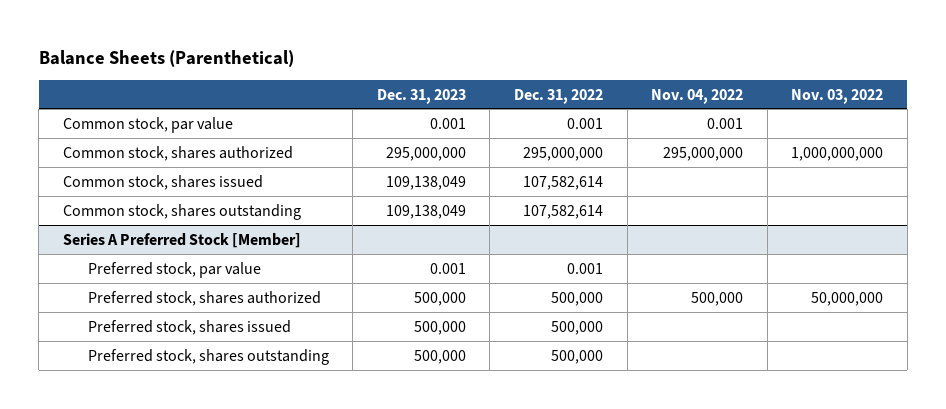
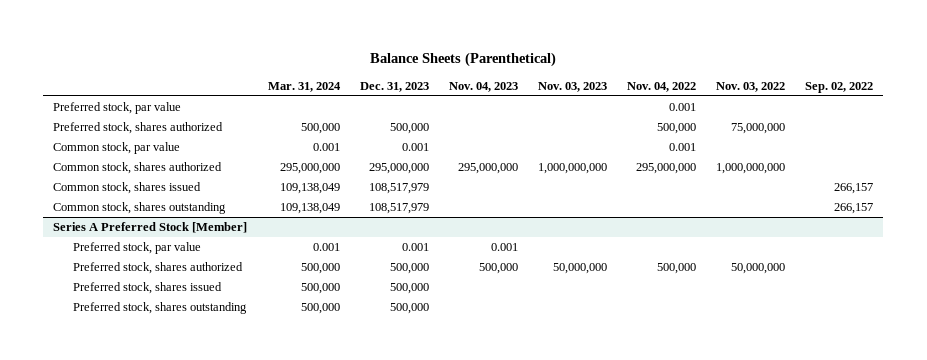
- | Dec. 31, 2023 | Dec. 31, 2022 | Nov. 04, 2022 | Nov. 03, 2022
+ | Mar. 31, 2024 | Dec. 31, 2023 | Nov. 04, 2023 | Nov. 03, 2023 | Nov. 04, 2022 | Nov. 03, 2022 | Sep. 02, 2022
+ Preferred stock, par value | | | | | 0.001 | |
+ Preferred stock, shares authorized | 500,000 | 500,000 | | | 500,000 | 75,000,000 |
- Common stock, shares issued | 109,138,049 | 107,582,614 | |
- Common stock, shares outstanding | 109,138,049 | 107,582,614 | |
+ Common stock, shares issued | 109,138,049 | 108,517,979 | | | | | 266,157
+ Common stock, shares outstanding | 109,138,049 | 108,517,979 | | | | | 266,157

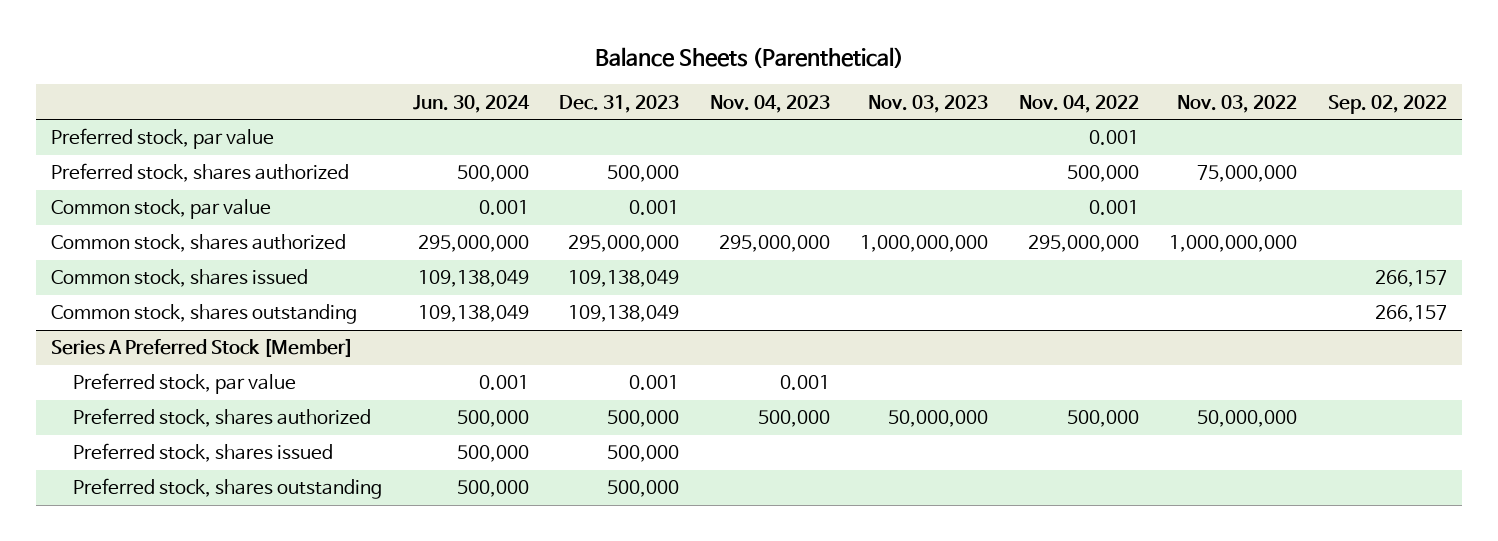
- | Mar. 31, 2024 | Dec. 31, 2023 | Nov. 04, 2023 | Nov. 03, 2023 | Nov. 04, 2022 | Nov. 03, 2022 | Sep. 02, 2022
+ | Jun. 30, 2024 | Dec. 31, 2023 | Nov. 04, 2023 | Nov. 03, 2023 | Nov. 04, 2022 | Nov. 03, 2022 | Sep. 02, 2022
- Common stock, shares issued | 109,138,049 | 108,517,979 | | | | | 266,157
- Common stock, shares outstanding | 109,138,049 | 108,517,979 | | | | | 266,157
+ Common stock, shares issued | 109,138,049 | 109,138,049 | | | | | 266,157
+ Common stock, shares outstanding | 109,138,049 | 109,138,049 | | | | | 266,157

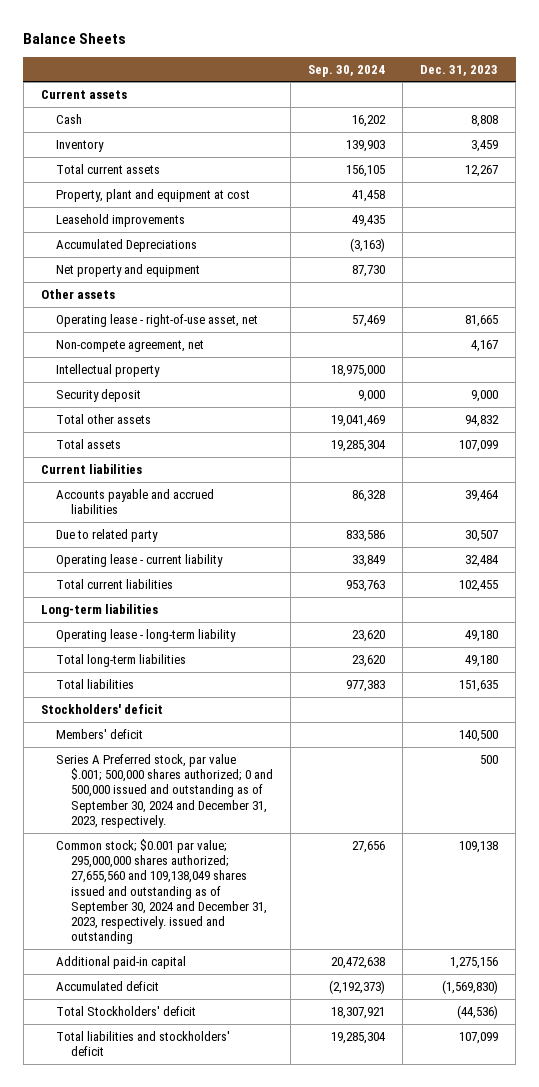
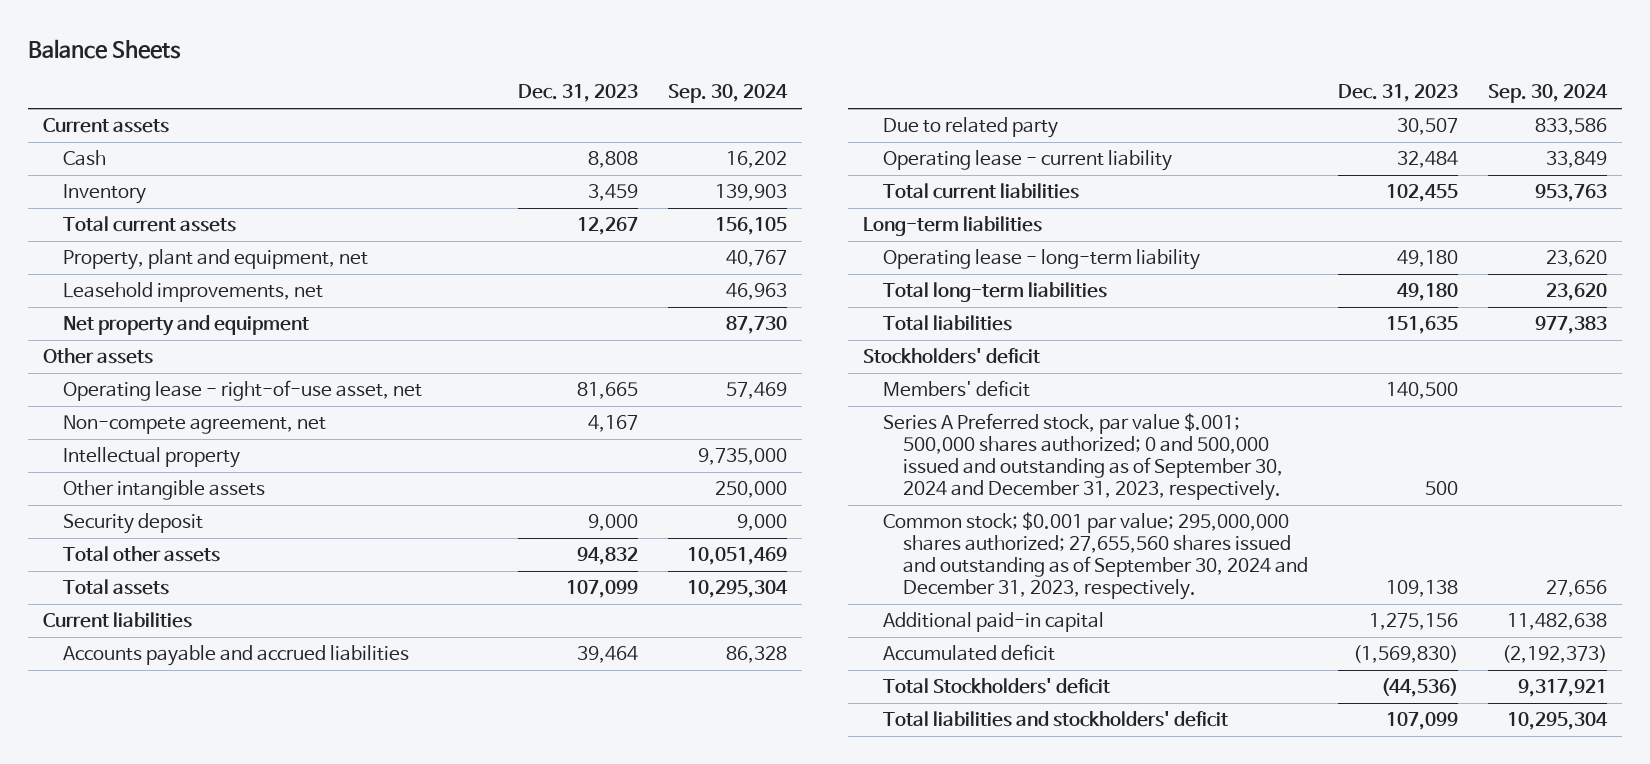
- | Sep. 30, 2024 | Dec. 31, 2023
+ | Dec. 31, 2023 | Sep. 30, 2024
- Property, plant and equipment at cost | 41,458 |
- Leasehold improvements | 49,435 |
- Accumulated Depreciations | (3,163) |
+ Property, plant and equipment, net | | 40,767
+ Leasehold improvements, net | | 46,963
- Intellectual property | 18,975,000 |
+ Intellectual property | | 9,735,000
+ Other intangible assets | | 250,000
- Total other assets | 19,041,469 | 94,832
- Total assets | 19,285,304 | 107,099
+ Total other assets | 94,832 | 10,051,469
+ Total assets | 107,099 | 10,295,304
- Common stock; $0.001 par value; 295,000,000 shares authorized; 27,655,560 and 109,138,049 shares issued and outstanding as of September 30, 2024 and December 31, 2023, respectively. issued and outstanding | 27,656 | 109,138
- Additional paid-in capital | 20,472,638 | 1,275,156
+ Common stock; $0.001 par value; 295,000,000 shares authorized; 27,655,560 shares issued and outstanding as of September 30, 2024 and December 31, 2023, respectively. | 109,138 | 27,656
+ Additional paid-in capital | 1,275,156 | 11,482,638
- Total Stockholders' deficit | 18,307,921 | (44,536)
- Total liabilities and stockholders' deficit | 19,285,304 | 107,099
+ Total Stockholders' deficit | (44,536) | 9,317,921
+ Total liabilities and stockholders' deficit | 107,099 | 10,295,304

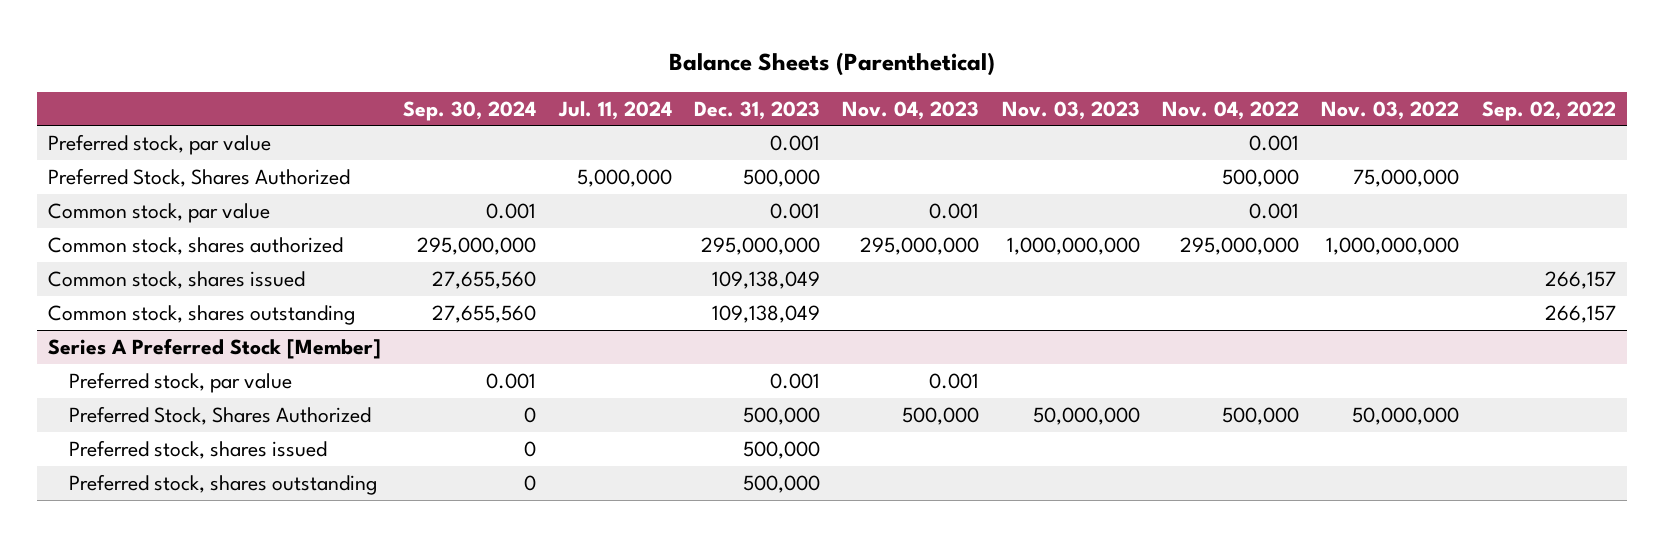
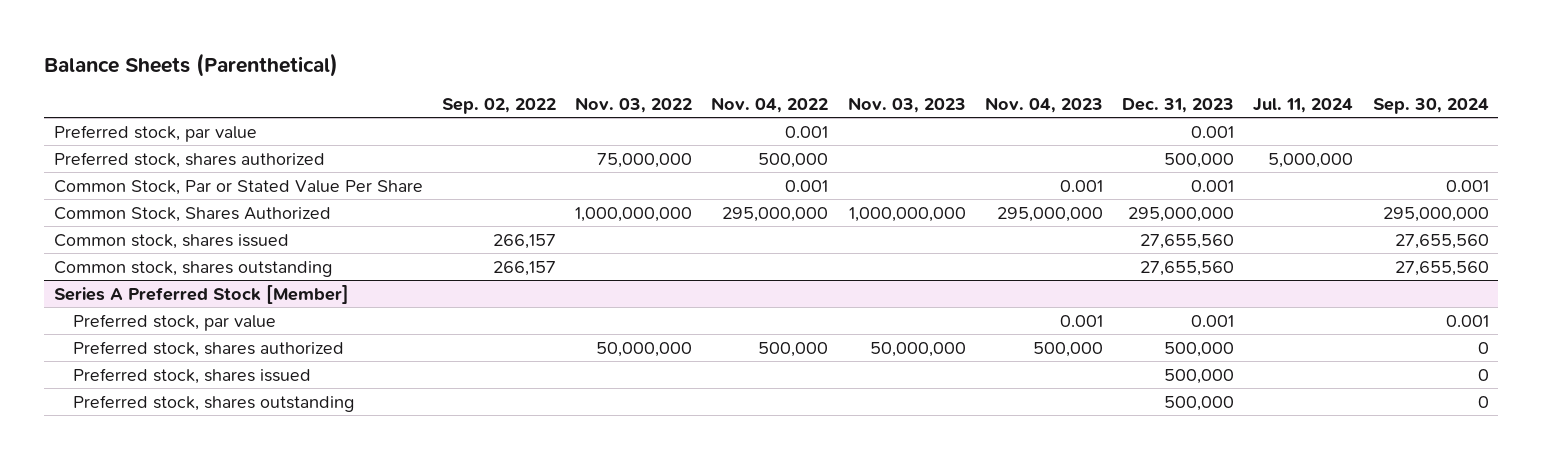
- | Sep. 30, 2024 | Jul. 11, 2024 | Dec. 31, 2023 | Nov. 04, 2023 | Nov. 03, 2023 | Nov. 04, 2022 | Nov. 03, 2022 | Sep. 02, 2022
+ | Sep. 02, 2022 | Nov. 03, 2022 | Nov. 04, 2022 | Nov. 03, 2023 | Nov. 04, 2023 | Dec. 31, 2023 | Jul. 11, 2024 | Sep. 30, 2024
- Preferred Stock, Shares Authorized | | 5,000,000 | 500,000 | | | 500,000 | 75,000,000 |
- Common stock, par value | 0.001 | | 0.001 | 0.001 | | 0.001 | |
- Common stock, shares authorized | 295,000,000 | | 295,000,000 | 295,000,000 | 1,000,000,000 | 295,000,000 | 1,000,000,000 |
- Common stock, shares issued | 27,655,560 | | 109,138,049 | | | | | 266,157
- Common stock, shares outstanding | 27,655,560 | | 109,138,049 | | | | | 266,157
+ Preferred stock, shares authorized | | 75,000,000 | 500,000 | | | 500,000 | 5,000,000 |
+ Common Stock, Par or Stated Value Per Share | | | 0.001 | | 0.001 | 0.001 | | 0.001
+ Common Stock, Shares Authorized | | 1,000,000,000 | 295,000,000 | 1,000,000,000 | 295,000,000 | 295,000,000 | | 295,000,000
+ Common stock, shares issued | 266,157 | | | | | 27,655,560 | | 27,655,560
+ Common stock, shares outstanding | 266,157 | | | | | 27,655,560 | | 27,655,560
@ Series A Preferred Stock [Member]
- Preferred Stock, Shares Authorized | 0 | | 500,000 | 500,000 | 50,000,000 | 500,000 | 50,000,000 |
+ Preferred stock, shares authorized | | 50,000,000 | 500,000 | 50,000,000 | 500,000 | 500,000 | | 0

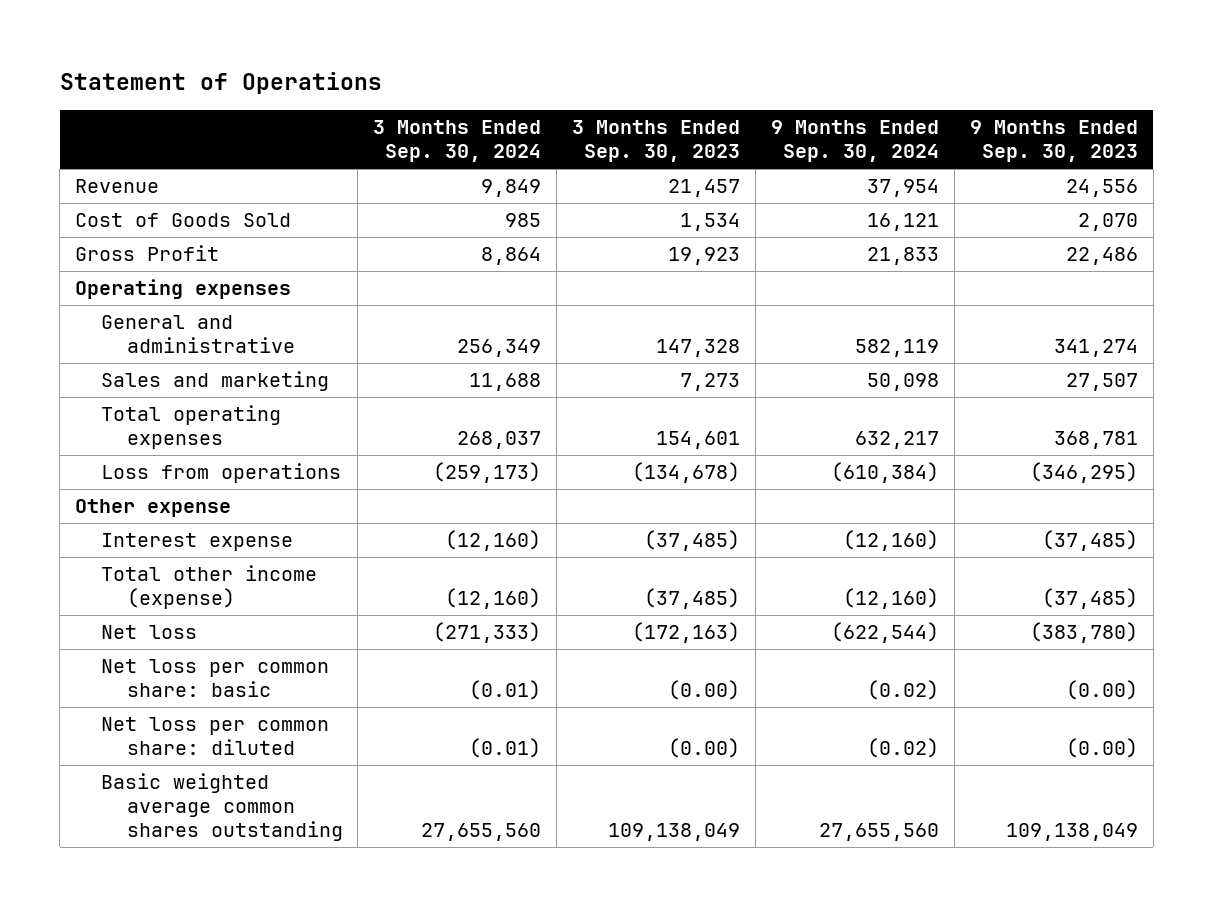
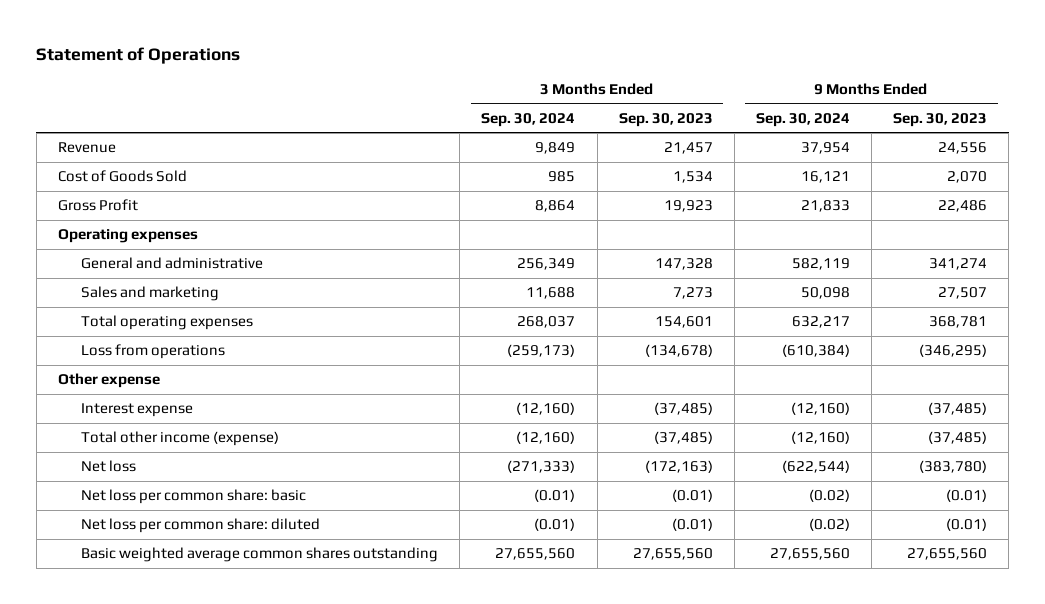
- Net loss per common share: basic | (0.01) | (0.00) | (0.02) | (0.00)
- Net loss per common share: diluted | (0.01) | (0.00) | (0.02) | (0.00)
- Basic weighted average common shares outstanding | 27,655,560 | 109,138,049 | 27,655,560 | 109,138,049
+ Net loss per common share: basic | (0.01) | (0.01) | (0.02) | (0.01)
+ Net loss per common share: diluted | (0.01) | (0.01) | (0.02) | (0.01)
+ Basic weighted average common shares outstanding | 27,655,560 | 27,655,560 | 27,655,560 | 27,655,560

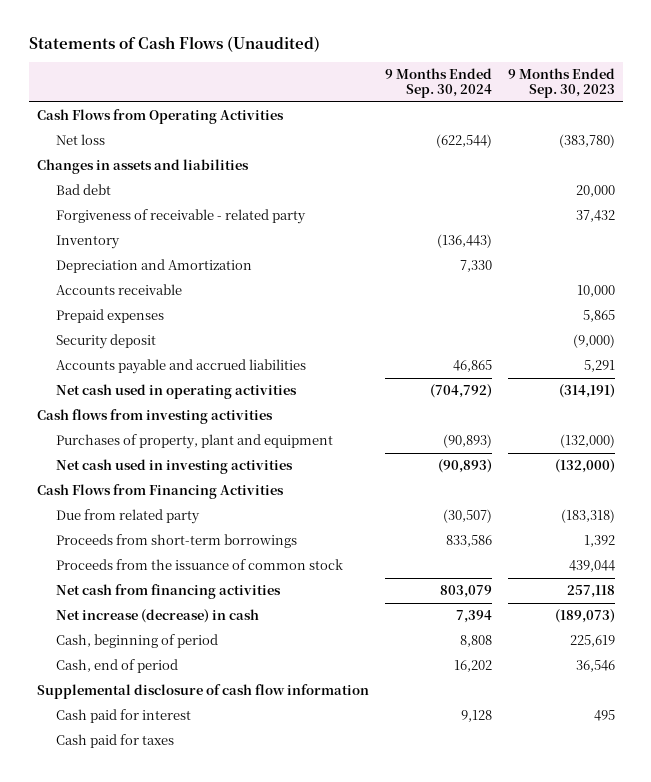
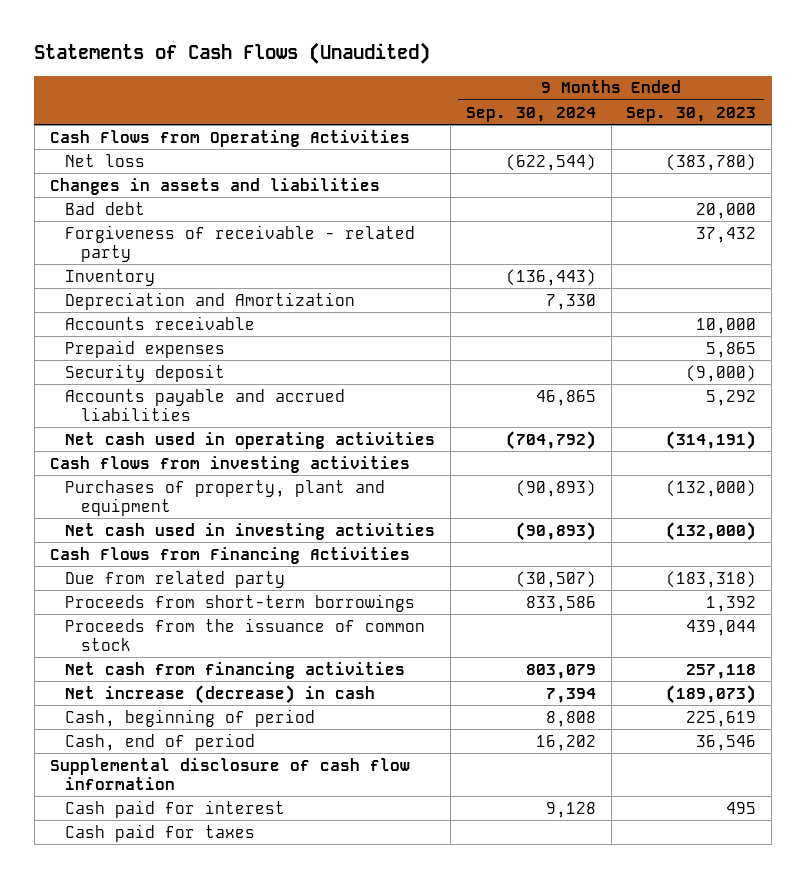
- Accounts payable and accrued liabilities | 46,865 | 5,291
+ Accounts payable and accrued liabilities | 46,865 | 5,292

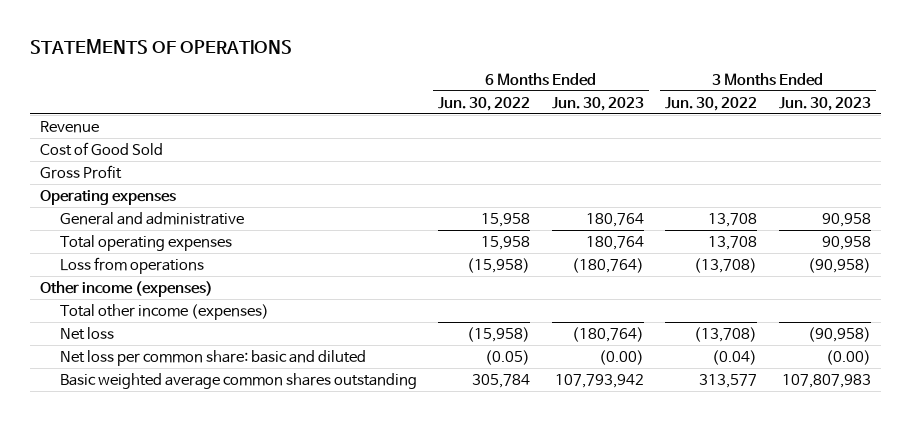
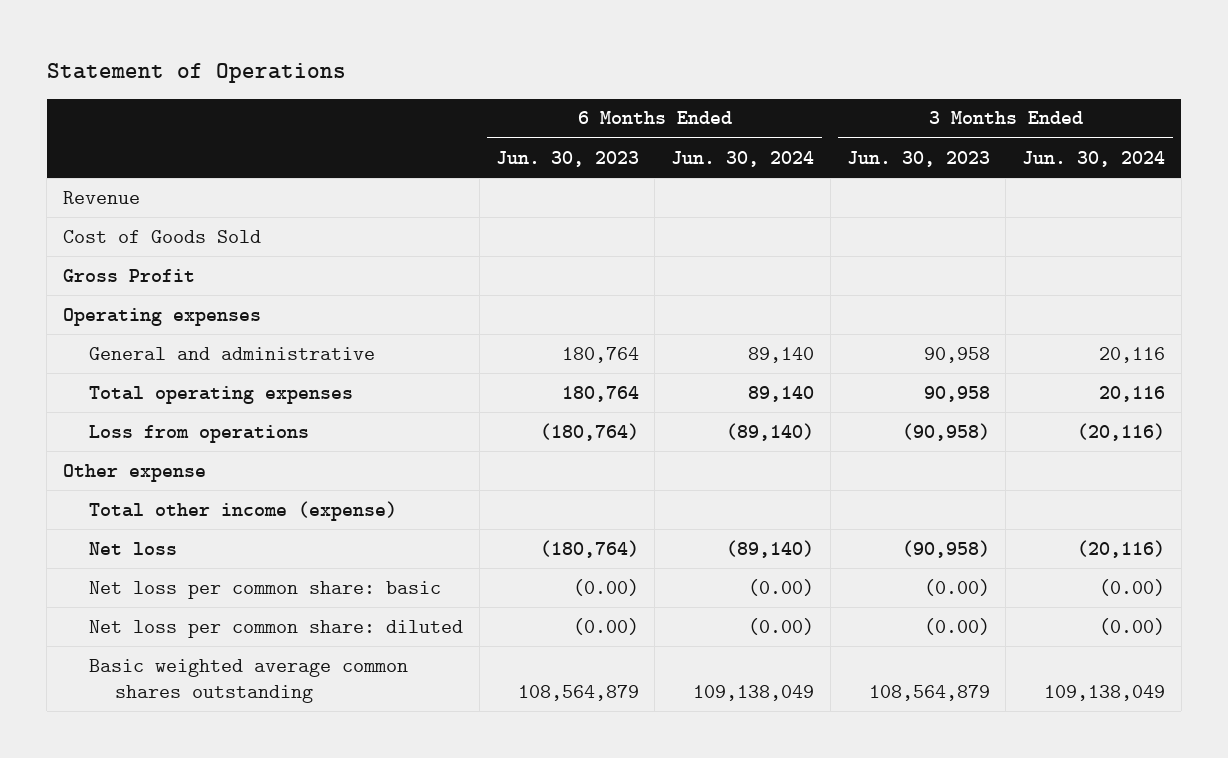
- STATEMENTS OF OPERATIONS
+ Statement of Operations
- | 6 Months Ended Jun. 30, 2022 | 6 Months Ended Jun. 30, 2023 | 3 Months Ended Jun. 30, 2022 | 3 Months Ended Jun. 30, 2023
+ | 6 Months Ended Jun. 30, 2023 | 6 Months Ended Jun. 30, 2024 | 3 Months Ended Jun. 30, 2023 | 3 Months Ended Jun. 30, 2024
- Cost of Good Sold
+ Cost of Goods Sold
- Other income (expenses)
- Total other income (expenses)
+ Other expense
+ Total other income (expense)
- Net loss per common share: basic and diluted | (0.05) | (0.00) | (0.04) | (0.00)
- Basic weighted average common shares outstanding | 305,784 | 107,793,942 | 313,577 | 107,807,983
+ Net loss per common share: basic | (0.00) | (0.00) | (0.00) | (0.00)
+ Net loss per common share: diluted | (0.00) | (0.00) | (0.00) | (0.00)
+ Basic weighted average common shares outstanding | 108,564,879 | 109,138,049 | 108,564,879 | 109,138,049

